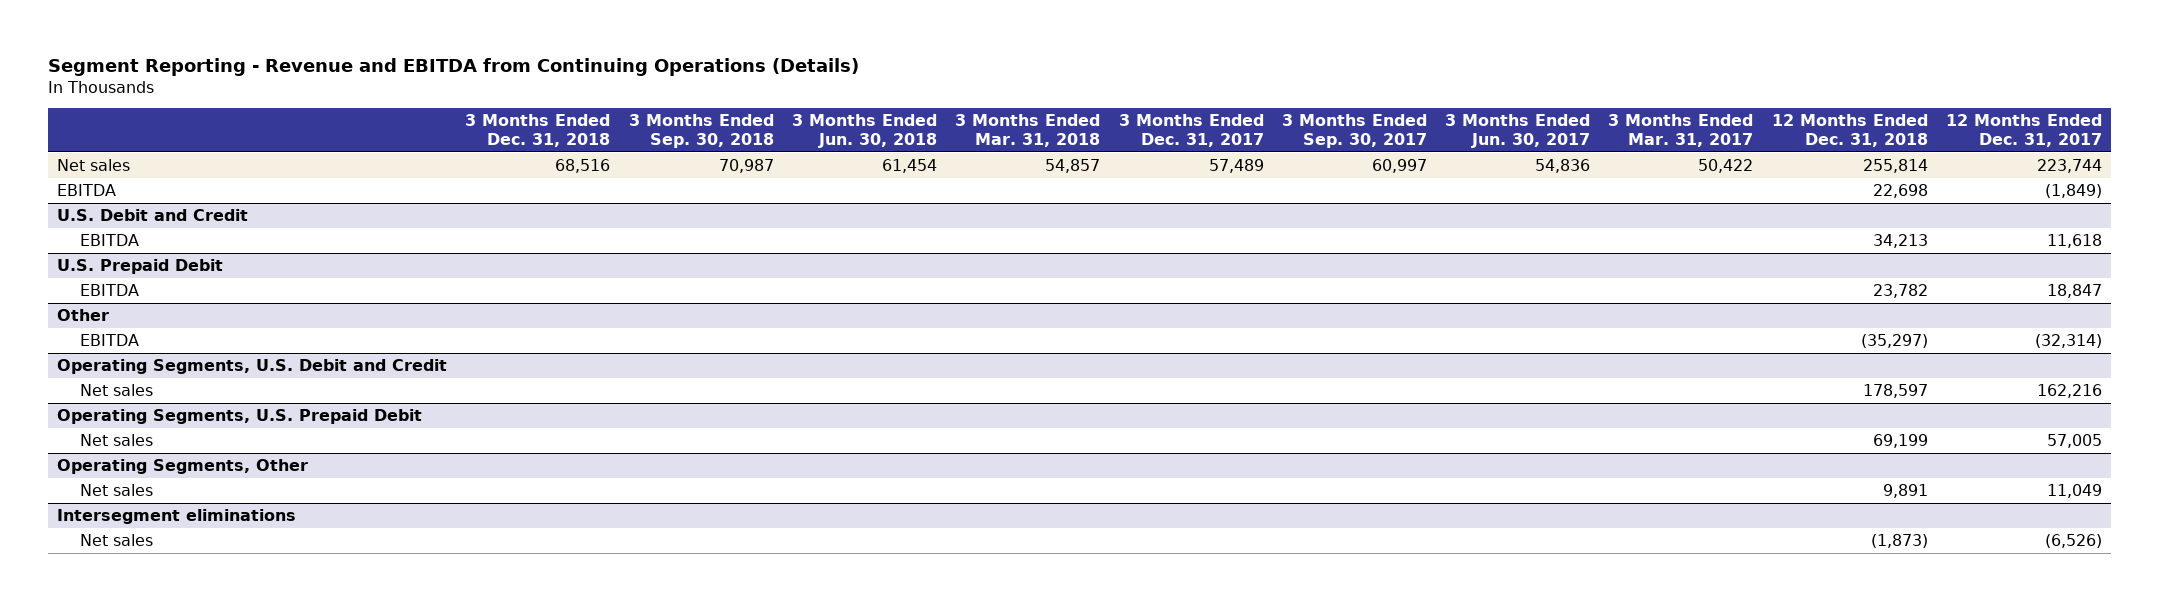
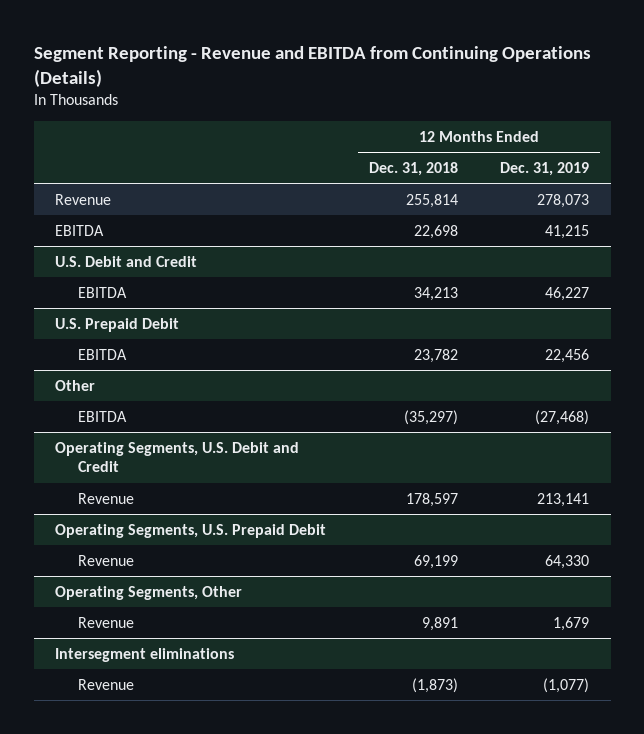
- | 3 Months Ended Dec. 31, 2018 | 3 Months Ended Sep. 30, 2018 | 3 Months Ended Jun. 30, 2018 | 3 Months Ended Mar. 31, 2018 | 3 Months Ended Dec. 31, 2017 | 3 Months Ended Sep. 30, 2017 | 3 Months Ended Jun. 30, 2017 | 3 Months Ended Mar. 31, 2017 | 12 Months Ended Dec. 31, 2018 | 12 Months Ended Dec. 31, 2017
+ | 12 Months Ended Dec. 31, 2018 | 12 Months Ended Dec. 31, 2019
- Net sales | 68,516 | 70,987 | 61,454 | 54,857 | 57,489 | 60,997 | 54,836 | 50,422 | 255,814 | 223,744
+ Revenue | 255,814 | 278,073
@ Operating Segments, U.S. Debit and Credit
- Net sales | | | | | | | | | 178,597 | 162,216
+ Revenue | 178,597 | 213,141
@ Operating Segments, U.S. Prepaid Debit
- Net sales | | | | | | | | | 69,199 | 57,005
+ Revenue | 69,199 | 64,330
@ Operating Segments, Other
- Net sales | | | | | | | | | 9,891 | 11,049
+ Revenue | 9,891 | 1,679
@ Intersegment eliminations
- Net sales | | | | | | | | | (1,873) | (6,526)
+ Revenue | (1,873) | (1,077)

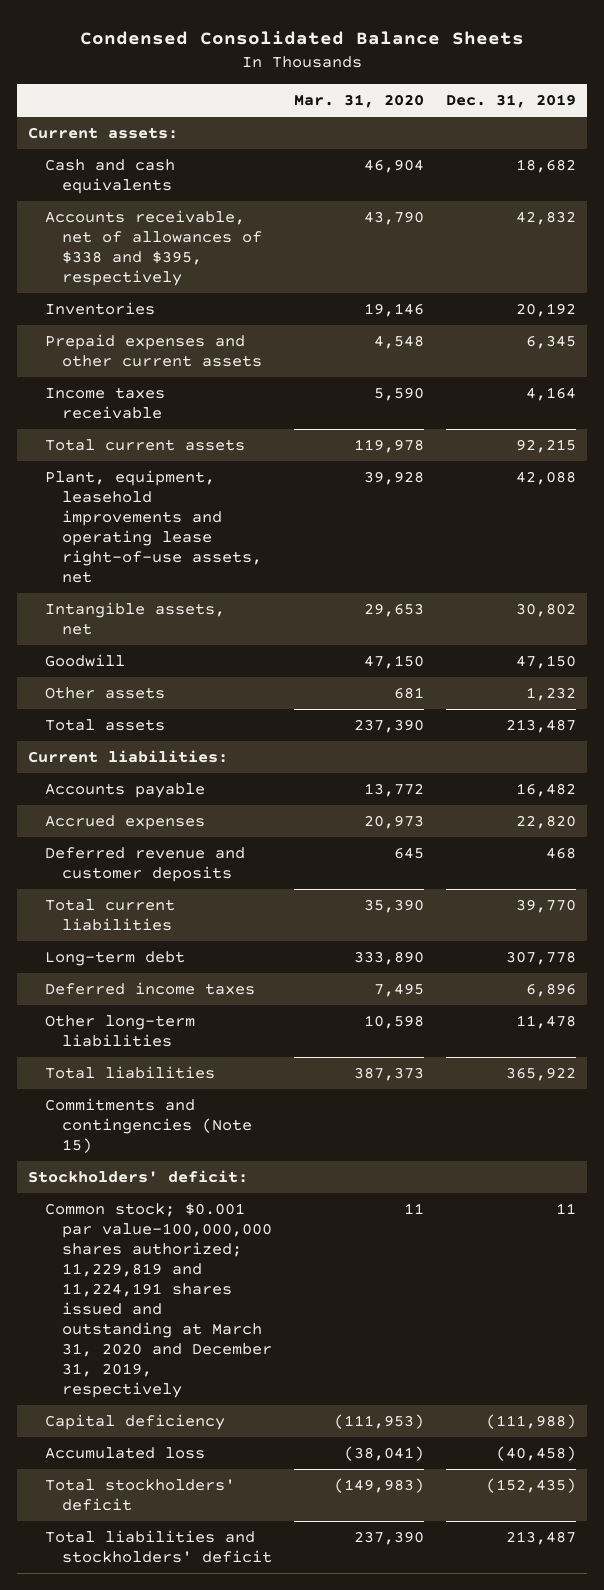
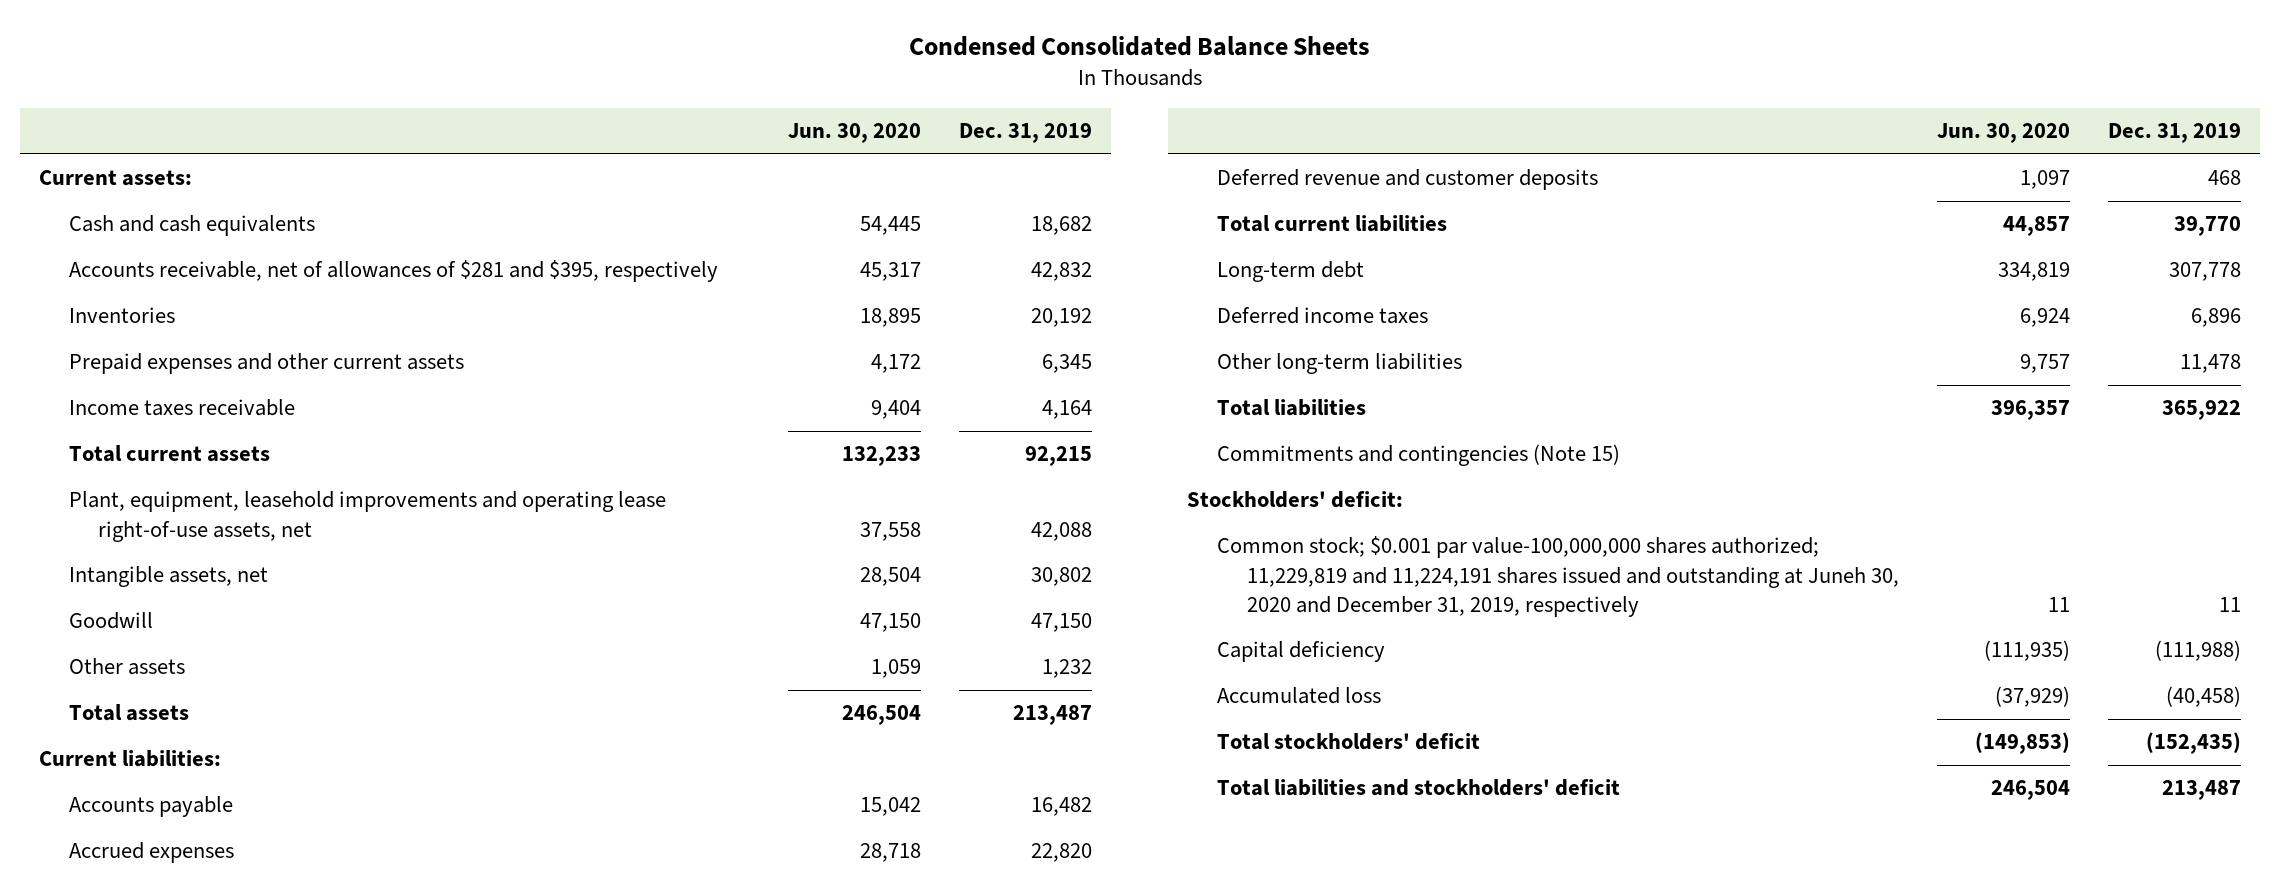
- | Mar. 31, 2020 | Dec. 31, 2019
+ | Jun. 30, 2020 | Dec. 31, 2019
- Accounts receivable, net of allowances of $338 and $395, respectively | 43,790 | 42,832
+ Accounts receivable, net of allowances of $281 and $395, respectively | 45,317 | 42,832
- Common stock; $0.001 par value-100,000,000 shares authorized; 11,229,819 and 11,224,191 shares issued and outstanding at March 31, 2020 and December 31, 2019, respectively | 11 | 11
+ Common stock; $0.001 par value-100,000,000 shares authorized; 11,229,819 and 11,224,191 shares issued and outstanding at Juneh 30, 2020 and December 31, 2019, respectively | 11 | 11

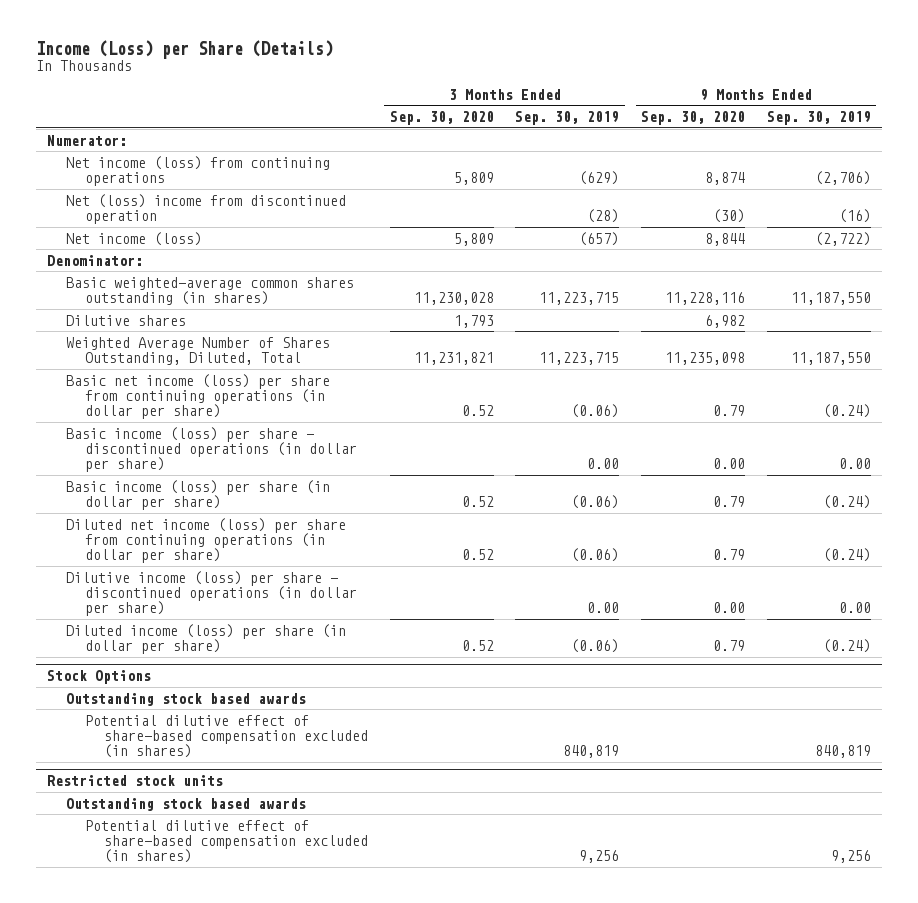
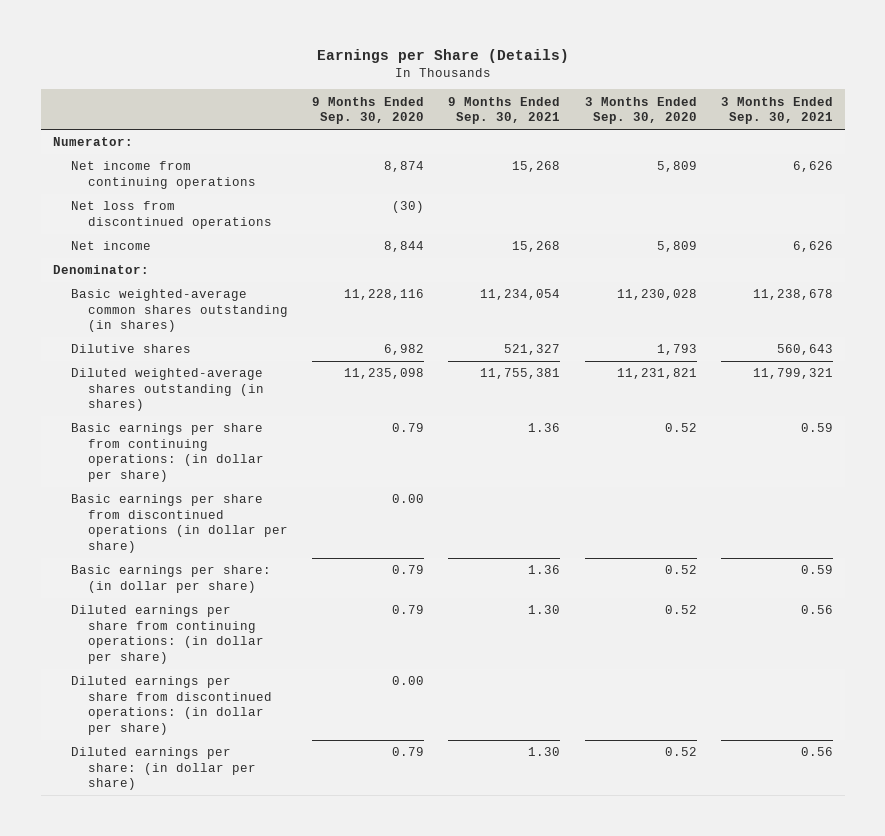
- Income (Loss) per Share (Details)
+ Earnings per Share (Details)
- | 3 Months Ended Sep. 30, 2020 | 3 Months Ended Sep. 30, 2019 | 9 Months Ended Sep. 30, 2020 | 9 Months Ended Sep. 30, 2019
+ | 9 Months Ended Sep. 30, 2020 | 9 Months Ended Sep. 30, 2021 | 3 Months Ended Sep. 30, 2020 | 3 Months Ended Sep. 30, 2021
- Net income (loss) from continuing operations | 5,809 | (629) | 8,874 | (2,706)
- Net (loss) income from discontinued operation | | (28) | (30) | (16)
- Net income (loss) | 5,809 | (657) | 8,844 | (2,722)
+ Net income from continuing operations | 8,874 | 15,268 | 5,809 | 6,626
+ Net loss from discontinued operations | (30) | | |
+ Net income | 8,844 | 15,268 | 5,809 | 6,626
- Weighted Average Number of Shares Outstanding, Diluted, Total | 11,231,821 | 11,223,715 | 11,235,098 | 11,187,550
- Basic net income (loss) per share from continuing operations (in dollar per share) | 0.52 | (0.06) | 0.79 | (0.24)
- Basic income (loss) per share - discontinued operations (in dollar per share) | | 0.00 | 0.00 | 0.00
- Basic income (loss) per share (in dollar per share) | 0.52 | (0.06) | 0.79 | (0.24)
- Diluted net income (loss) per share from continuing operations (in dollar per share) | 0.52 | (0.06) | 0.79 | (0.24)
- Dilutive income (loss) per share - discontinued operations (in dollar per share) | | 0.00 | 0.00 | 0.00
- Diluted income (loss) per share (in dollar per share) | 0.52 | (0.06) | 0.79 | (0.24)
- Stock Options
- Outstanding stock based awards
- Potential dilutive effect of share-based compensation excluded (in shares) | | 840,819 | | 840,819
- Restricted stock units
- Outstanding stock based awards
- Potential dilutive effect of share-based compensation excluded (in shares) | | 9,256 | | 9,256
+ Diluted weighted-average shares outstanding (in shares) | 11,235,098 | 11,755,381 | 11,231,821 | 11,799,321
+ Basic earnings per share from continuing operations: (in dollar per share) | 0.79 | 1.36 | 0.52 | 0.59
+ Basic earnings per share from discontinued operations (in dollar per share) | 0.00 | | |
+ Basic earnings per share: (in dollar per share) | 0.79 | 1.36 | 0.52 | 0.59
+ Diluted earnings per share from continuing operations: (in dollar per share) | 0.79 | 1.30 | 0.52 | 0.56
+ Diluted earnings per share from discontinued operations: (in dollar per share) | 0.00 | | |
+ Diluted earnings per share: (in dollar per share) | 0.79 | 1.30 | 0.52 | 0.56

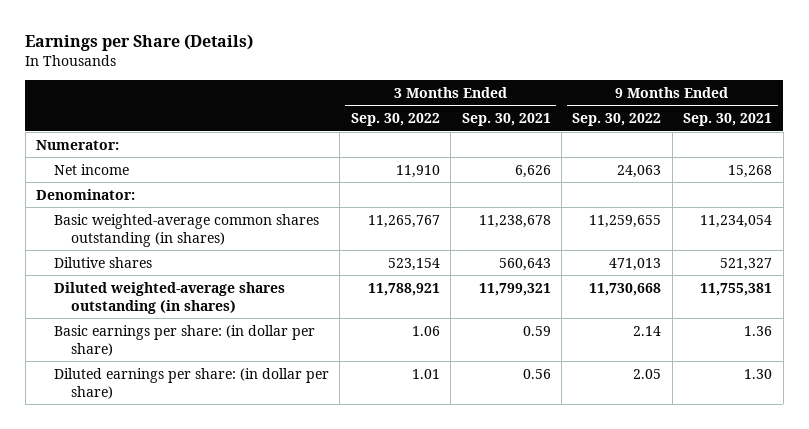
- | 9 Months Ended Sep. 30, 2020 | 9 Months Ended Sep. 30, 2021 | 3 Months Ended Sep. 30, 2020 | 3 Months Ended Sep. 30, 2021
+ | 3 Months Ended Sep. 30, 2022 | 3 Months Ended Sep. 30, 2021 | 9 Months Ended Sep. 30, 2022 | 9 Months Ended Sep. 30, 2021
- Net income from continuing operations | 8,874 | 15,268 | 5,809 | 6,626
- Net loss from discontinued operations | (30) | | |
- Basic earnings per share from continuing operations: (in dollar per share) | 0.79 | 1.36 | 0.52 | 0.59
- Basic earnings per share from discontinued operations (in dollar per share) | 0.00 | | |
- Diluted earnings per share from continuing operations: (in dollar per share) | 0.79 | 1.30 | 0.52 | 0.56
- Diluted earnings per share from discontinued operations: (in dollar per share) | 0.00 | | |

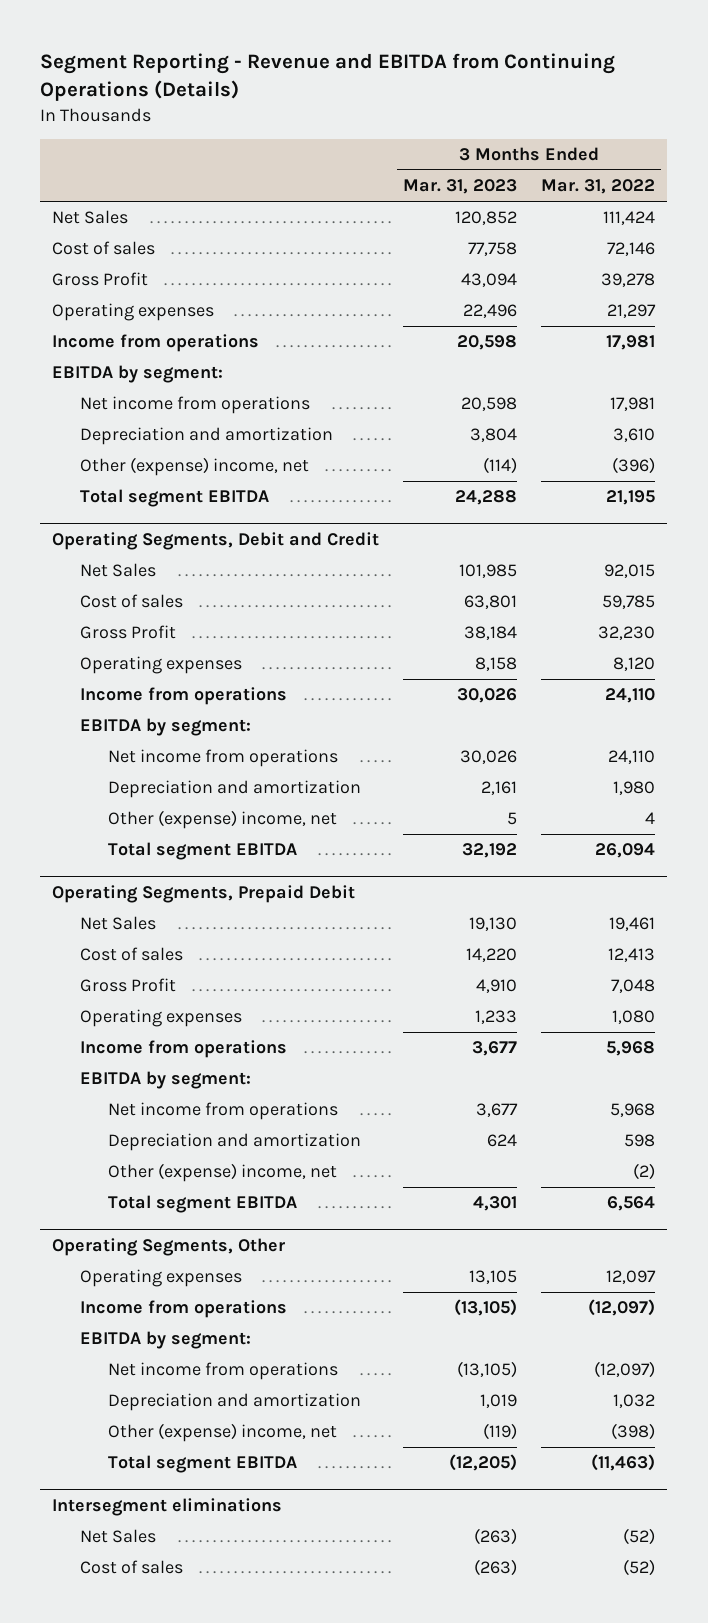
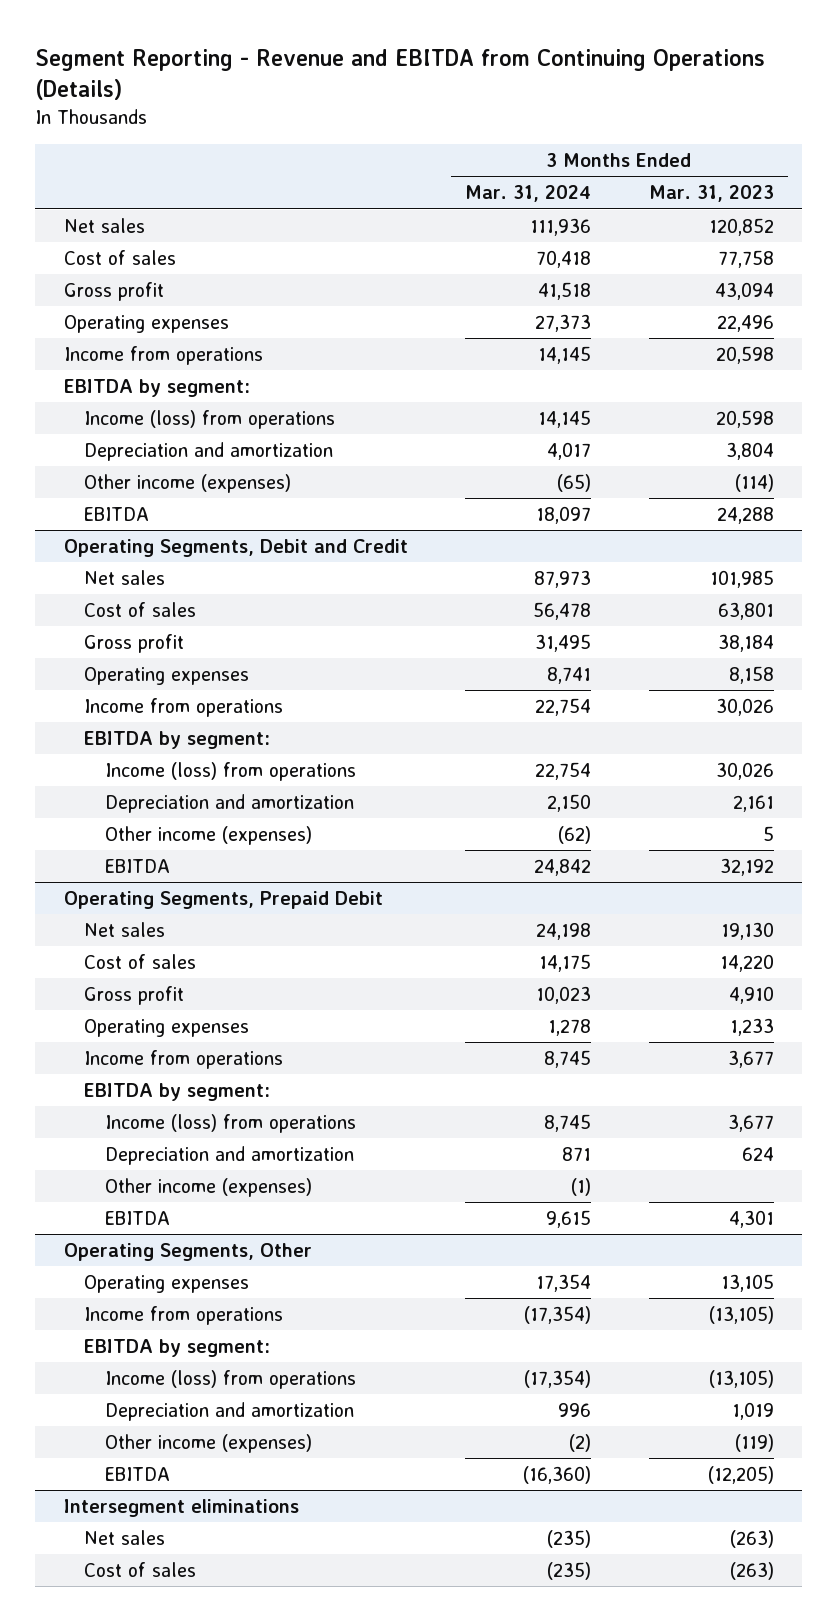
- | 3 Months Ended Mar. 31, 2023 | 3 Months Ended Mar. 31, 2022
+ | 3 Months Ended Mar. 31, 2024 | 3 Months Ended Mar. 31, 2023
- Net Sales | 120,852 | 111,424
+ Net sales | 111,936 | 120,852
- Gross Profit | 43,094 | 39,278
+ Gross profit | 41,518 | 43,094
- Net income from operations | 20,598 | 17,981
+ Income (loss) from operations | 14,145 | 20,598
- Other (expense) income, net | (114) | (396)
- Total segment EBITDA | 24,288 | 21,195
+ Other income (expenses) | (65) | (114)
+ EBITDA | 18,097 | 24,288
@ Operating Segments, Debit and Credit
- Net Sales | 101,985 | 92,015
+ Net sales | 87,973 | 101,985
- Gross Profit | 38,184 | 32,230
+ Gross profit | 31,495 | 38,184
- Net income from operations | 30,026 | 24,110
+ Income (loss) from operations | 22,754 | 30,026
- Other (expense) income, net | 5 | 4
- Total segment EBITDA | 32,192 | 26,094
+ Other income (expenses) | (62) | 5
+ EBITDA | 24,842 | 32,192
@ Operating Segments, Prepaid Debit
- Net Sales | 19,130 | 19,461
+ Net sales | 24,198 | 19,130
- Gross Profit | 4,910 | 7,048
+ Gross profit | 10,023 | 4,910
- Net income from operations | 3,677 | 5,968
+ Income (loss) from operations | 8,745 | 3,677
- Other (expense) income, net | | (2)
- Total segment EBITDA | 4,301 | 6,564
+ Other income (expenses) | (1) |
+ EBITDA | 9,615 | 4,301
@ Operating Segments, Other
- Net income from operations | (13,105) | (12,097)
+ Income (loss) from operations | (17,354) | (13,105)
- Other (expense) income, net | (119) | (398)
- Total segment EBITDA | (12,205) | (11,463)
+ Other income (expenses) | (2) | (119)
+ EBITDA | (16,360) | (12,205)
@ Intersegment eliminations
- Net Sales | (263) | (52)
+ Net sales | (235) | (263)

